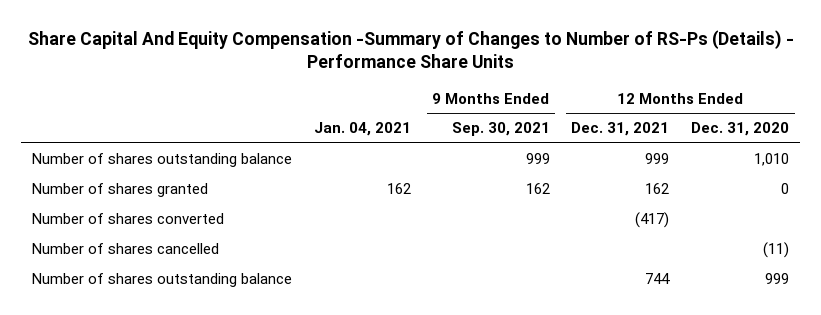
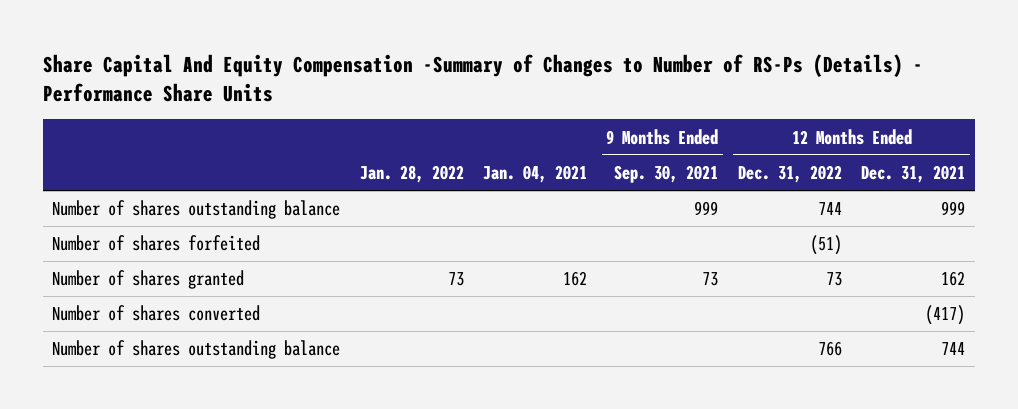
- | Jan. 04, 2021 | 9 Months Ended Sep. 30, 2021 | 12 Months Ended Dec. 31, 2021 | 12 Months Ended Dec. 31, 2020
+ | Jan. 28, 2022 | Jan. 04, 2021 | 9 Months Ended Sep. 30, 2021 | 12 Months Ended Dec. 31, 2022 | 12 Months Ended Dec. 31, 2021
- Number of shares granted | 162 | 162 | 162 | 0
+ Number of shares forfeited | | | | (51) |
+ Number of shares granted | 73 | 162 | 73 | 73 | 162
- Number of shares cancelled | | | | (11)

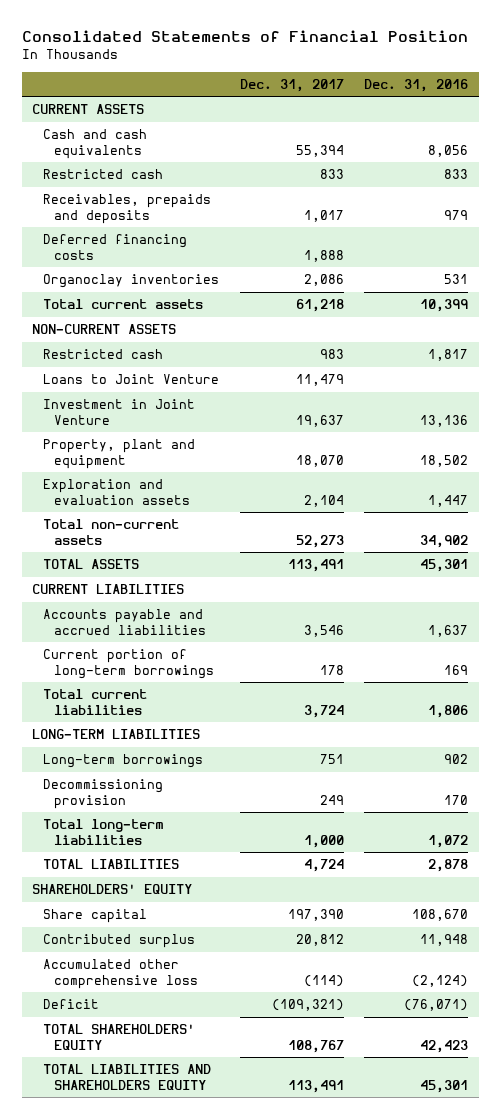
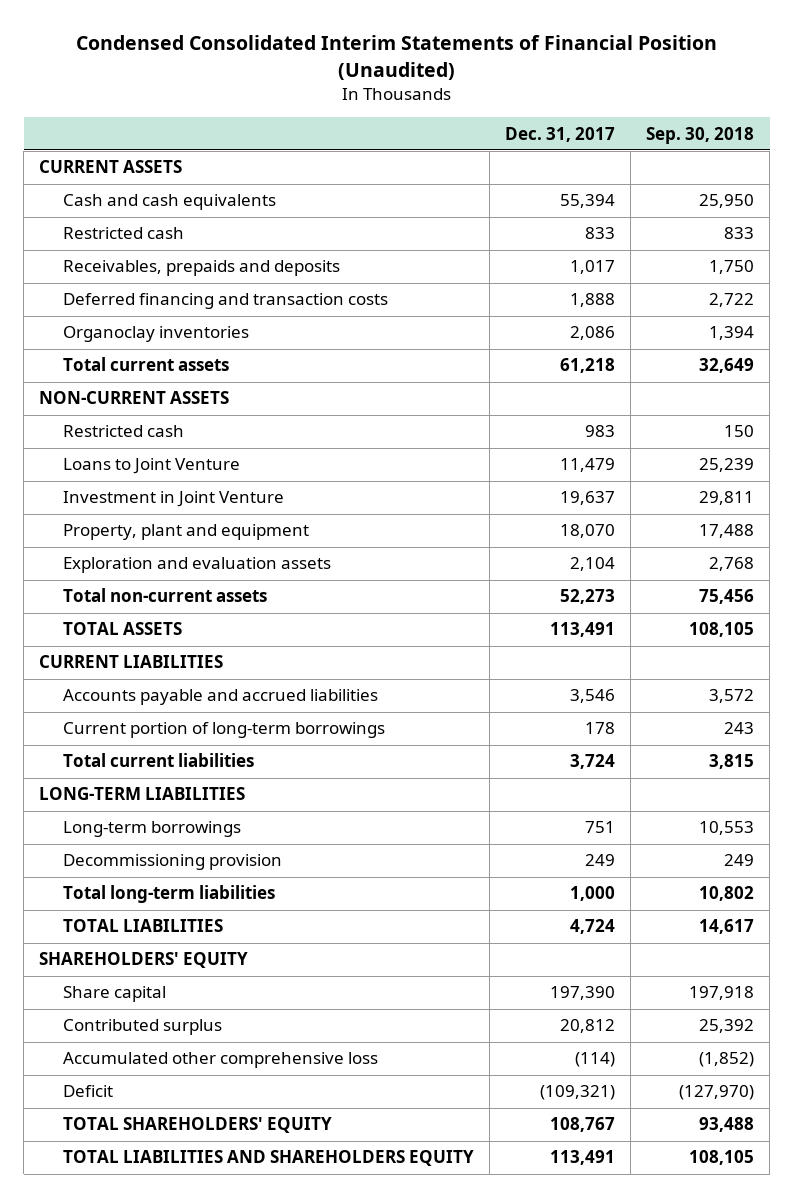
- Consolidated Statements of Financial Position
+ Condensed Consolidated Interim Statements of Financial Position (Unaudited)
- | Dec. 31, 2017 | Dec. 31, 2016
+ | Dec. 31, 2017 | Sep. 30, 2018
- Deferred financing costs | 1,888 |
+ Deferred financing and transaction costs | 1,888 | 2,722

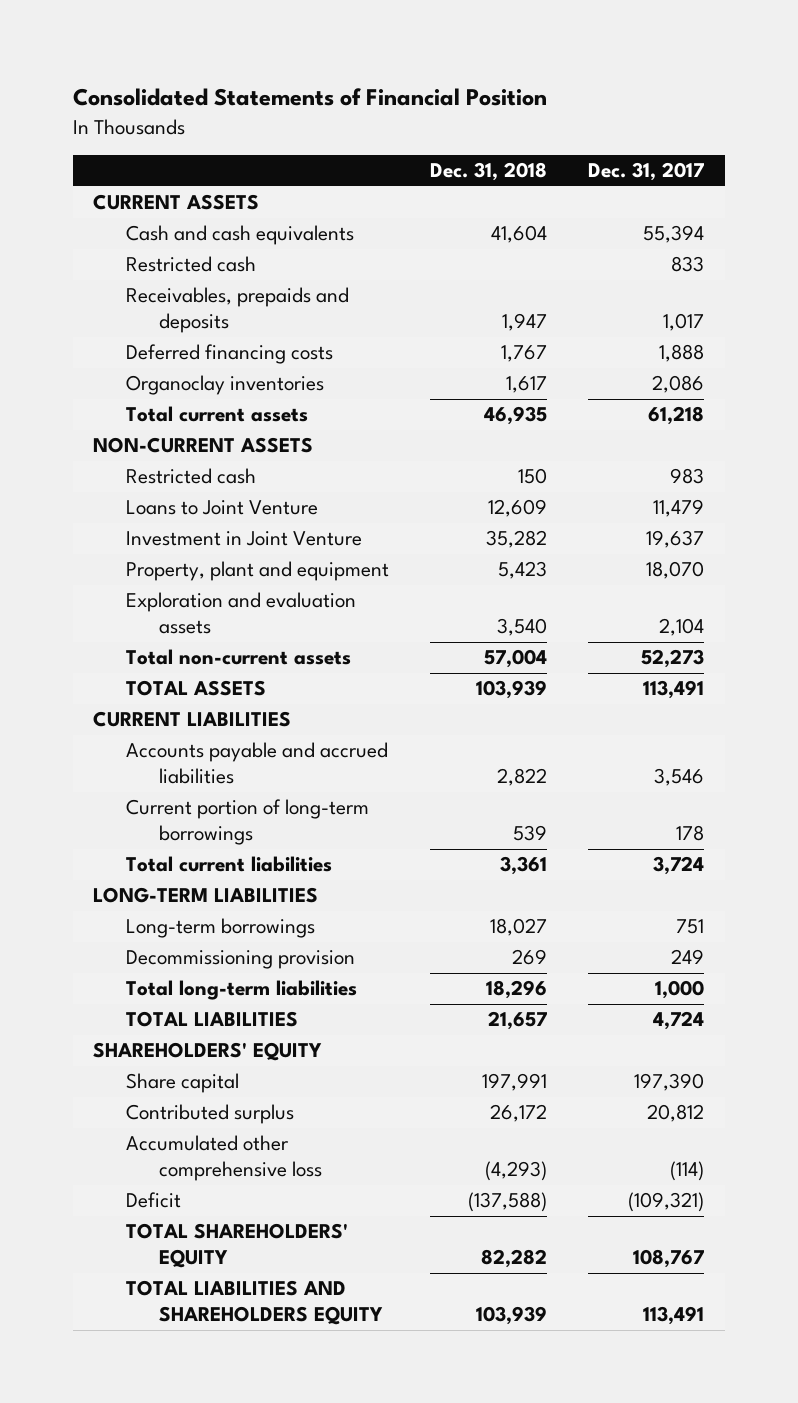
- Condensed Consolidated Interim Statements of Financial Position (Unaudited)
+ Consolidated Statements of Financial Position
- | Dec. 31, 2017 | Sep. 30, 2018
+ | Dec. 31, 2018 | Dec. 31, 2017
- Deferred financing and transaction costs | 1,888 | 2,722
+ Deferred financing costs | 1,767 | 1,888

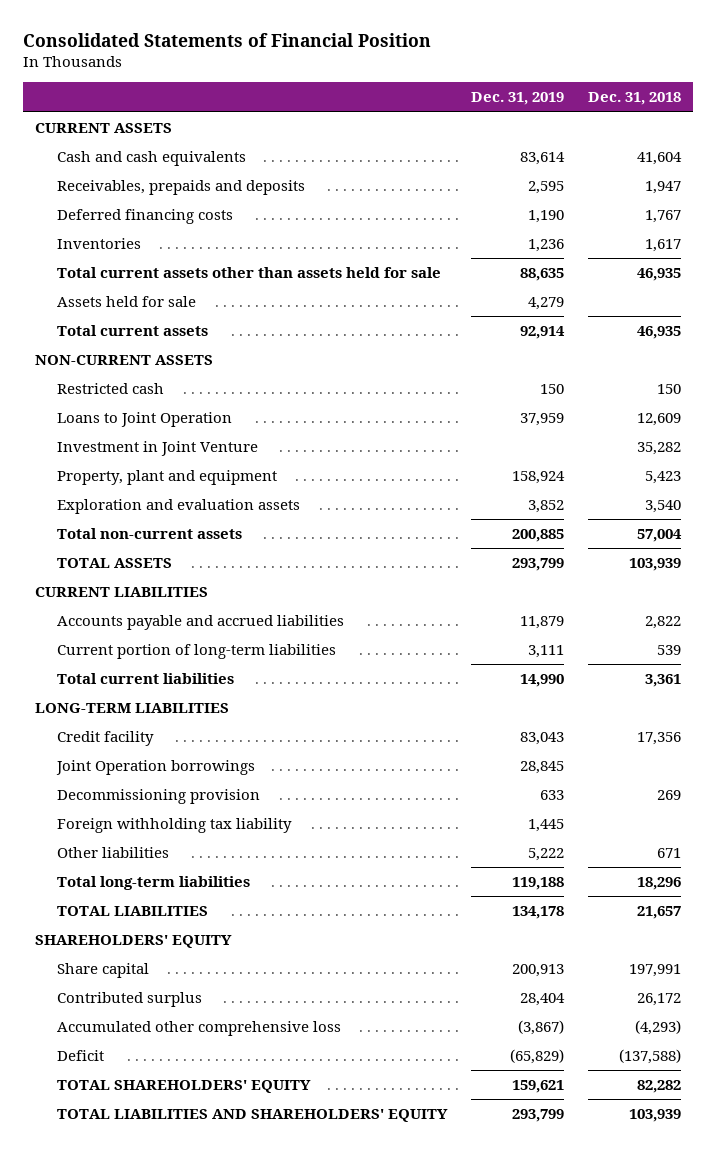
- | Dec. 31, 2018 | Dec. 31, 2017
+ | Dec. 31, 2019 | Dec. 31, 2018
- Restricted cash | | 833
- Organoclay inventories | 1,617 | 2,086
+ Inventories | 1,236 | 1,617
+ Total current assets other than assets held for sale | 88,635 | 46,935
+ Assets held for sale | 4,279 |
- Loans to Joint Venture | 12,609 | 11,479
+ Loans to Joint Operation | 37,959 | 12,609
- Current portion of long-term borrowings | 539 | 178
+ Current portion of long-term liabilities | 3,111 | 539
- Long-term borrowings | 18,027 | 751
+ Credit facility | 83,043 | 17,356
+ Joint Operation borrowings | 28,845 |
+ Foreign withholding tax liability | 1,445 |
+ Other liabilities | 5,222 | 671
- TOTAL LIABILITIES AND SHAREHOLDERS EQUITY | 103,939 | 113,491
+ TOTAL LIABILITIES AND SHAREHOLDERS' EQUITY | 293,799 | 103,939

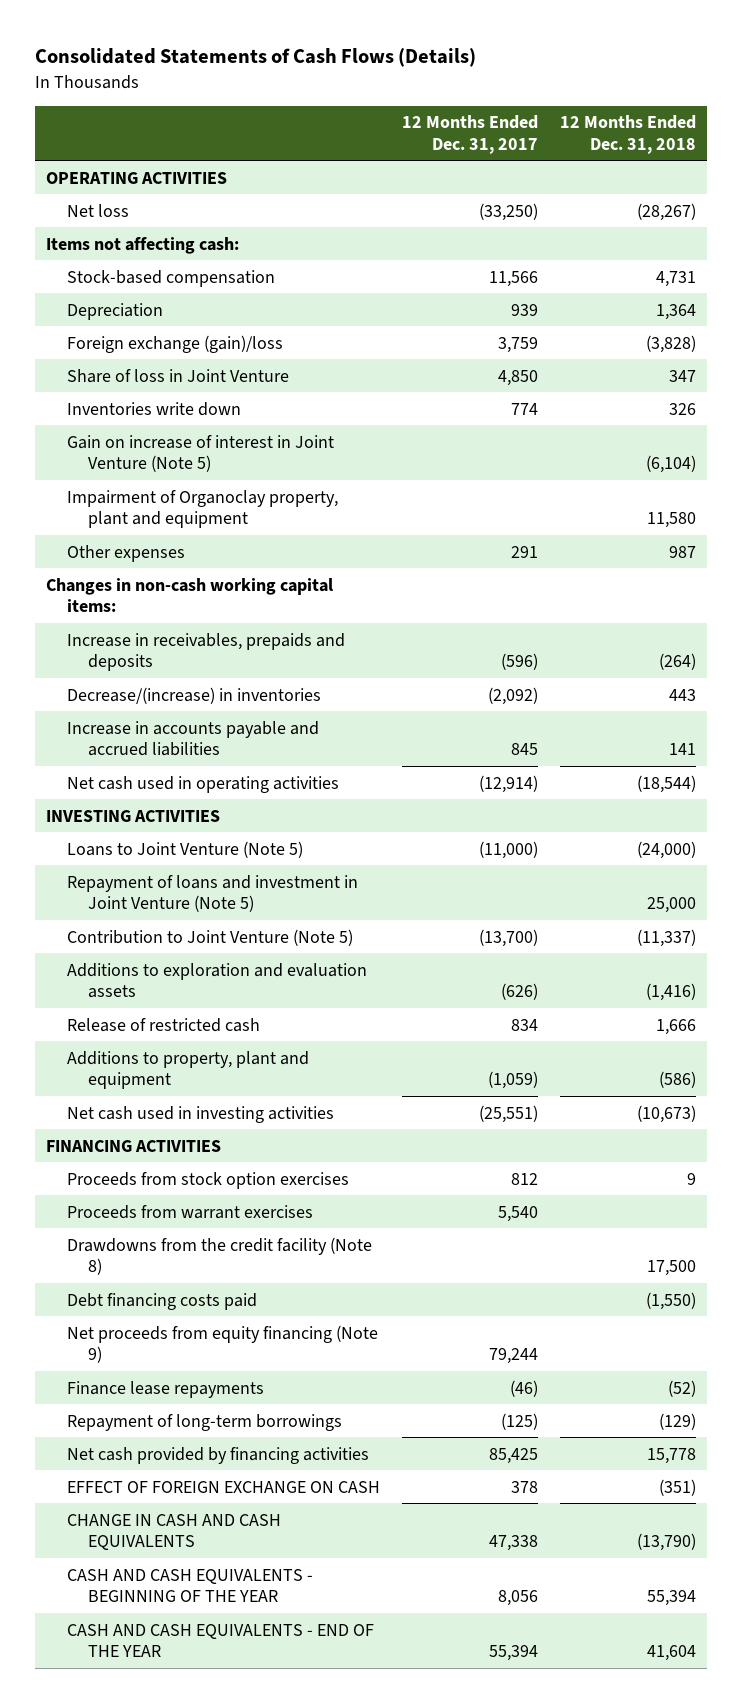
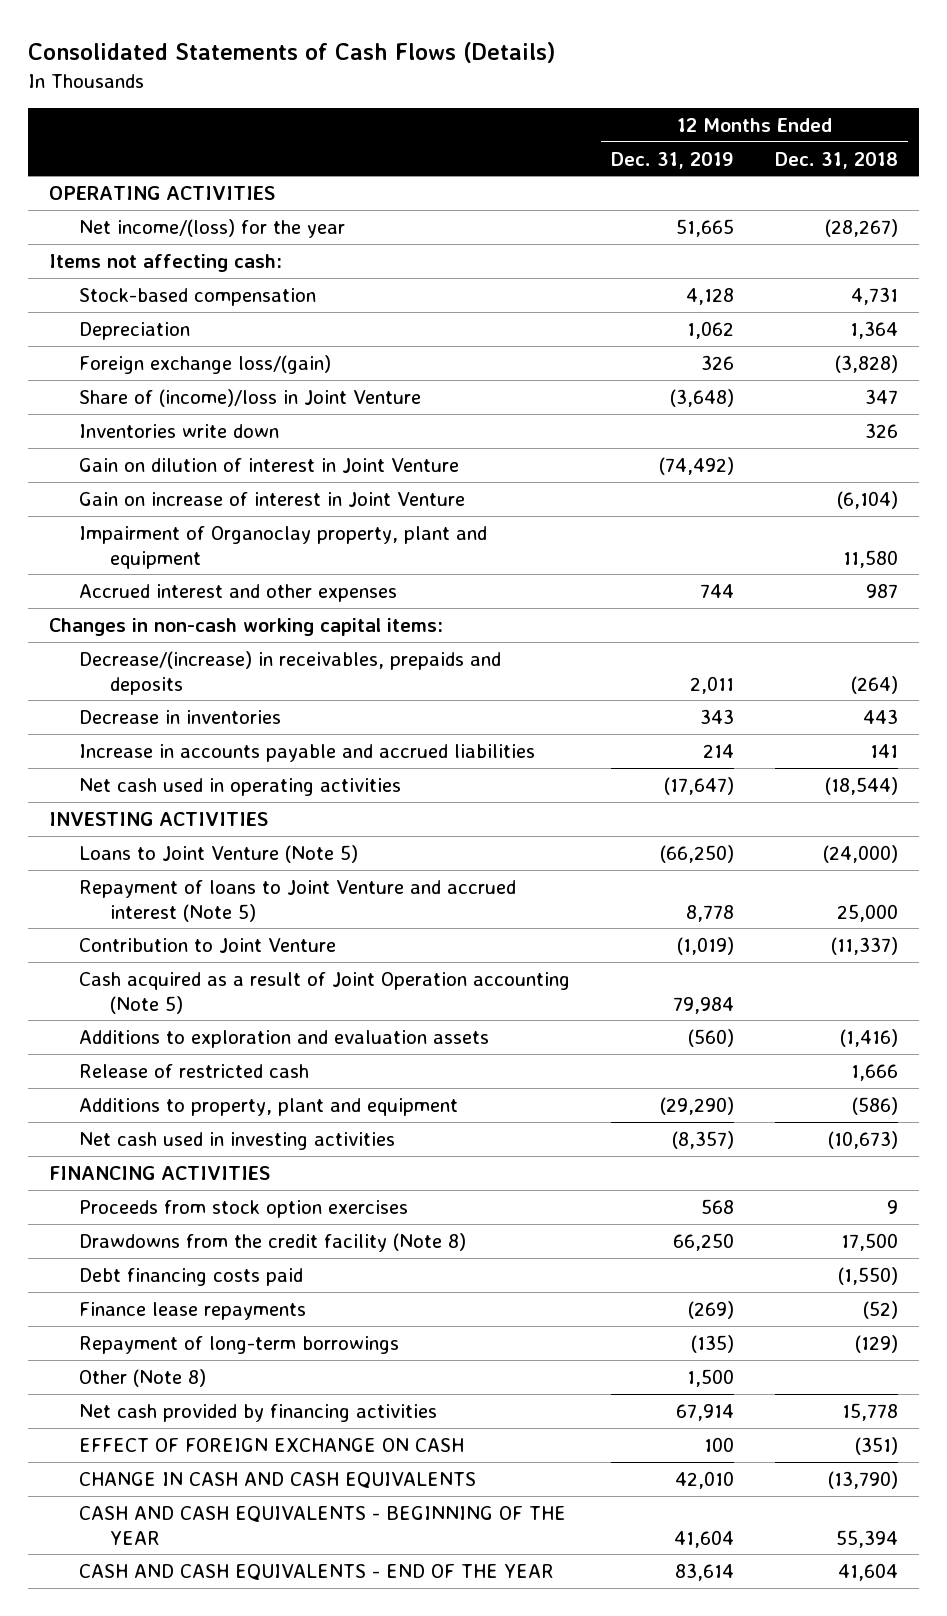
- | 12 Months Ended Dec. 31, 2017 | 12 Months Ended Dec. 31, 2018
+ | 12 Months Ended Dec. 31, 2019 | 12 Months Ended Dec. 31, 2018
- Net loss | (33,250) | (28,267)
+ Net income/(loss) for the year | 51,665 | (28,267)
- Foreign exchange (gain)/loss | 3,759 | (3,828)
- Share of loss in Joint Venture | 4,850 | 347
+ Foreign exchange loss/(gain) | 326 | (3,828)
+ Share of (income)/loss in Joint Venture | (3,648) | 347
- Gain on increase of interest in Joint Venture (Note 5) | | (6,104)
+ Gain on dilution of interest in Joint Venture | (74,492) |
+ Gain on increase of interest in Joint Venture | | (6,104)
- Other expenses | 291 | 987
+ Accrued interest and other expenses | 744 | 987
- Increase in receivables, prepaids and deposits | (596) | (264)
- Decrease/(increase) in inventories | (2,092) | 443
+ Decrease/(increase) in receivables, prepaids and deposits | 2,011 | (264)
+ Decrease in inventories | 343 | 443
- Repayment of loans and investment in Joint Venture (Note 5) | | 25,000
- Contribution to Joint Venture (Note 5) | (13,700) | (11,337)
+ Repayment of loans to Joint Venture and accrued interest (Note 5) | 8,778 | 25,000
+ Contribution to Joint Venture | (1,019) | (11,337)
+ Cash acquired as a result of Joint Operation accounting (Note 5) | 79,984 |
- Proceeds from warrant exercises | 5,540 |
- Net proceeds from equity financing (Note 9) | 79,244 |
+ Other (Note 8) | 1,500 |

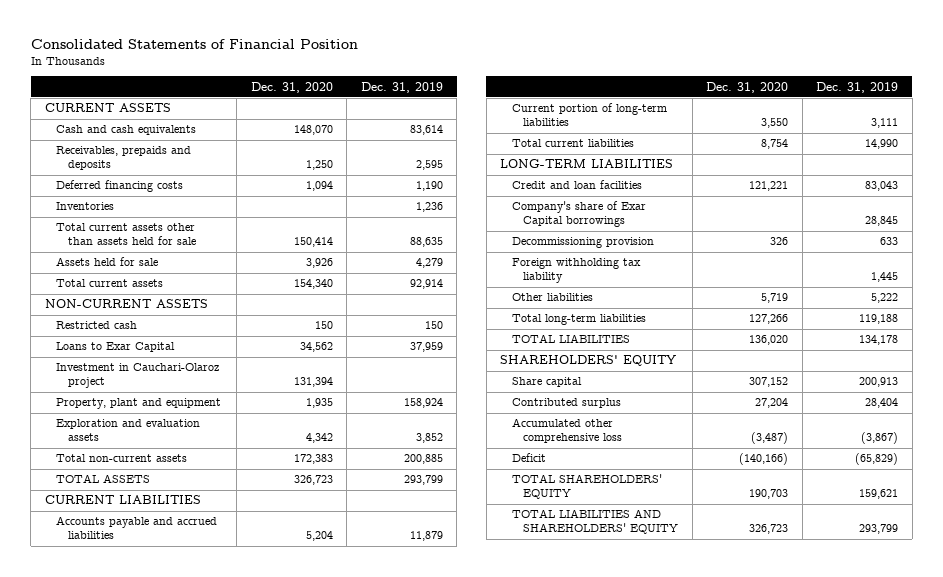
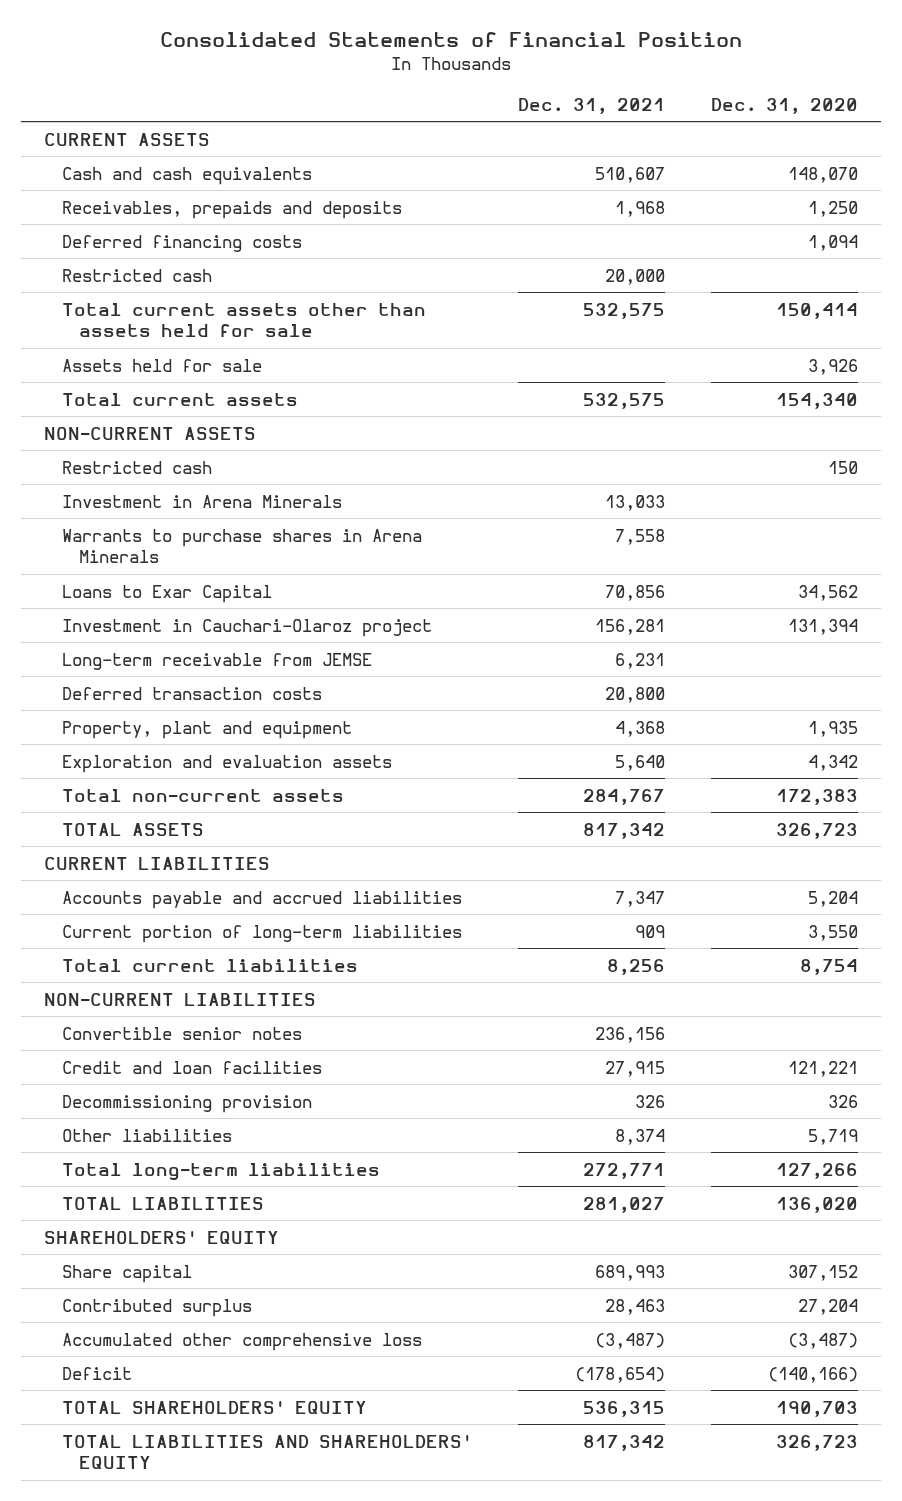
- | Dec. 31, 2020 | Dec. 31, 2019
+ | Dec. 31, 2021 | Dec. 31, 2020
- Inventories | | 1,236
+ Restricted cash | 20,000 |
+ Investment in Arena Minerals | 13,033 |
+ Warrants to purchase shares in Arena Minerals | 7,558 |
+ Long-term receivable from JEMSE | 6,231 |
+ Deferred transaction costs | 20,800 |
- LONG-TERM LIABILITIES
+ NON-CURRENT LIABILITIES
+ Convertible senior notes | 236,156 |
- Company's share of Exar Capital borrowings | | 28,845
- Foreign withholding tax liability | | 1,445

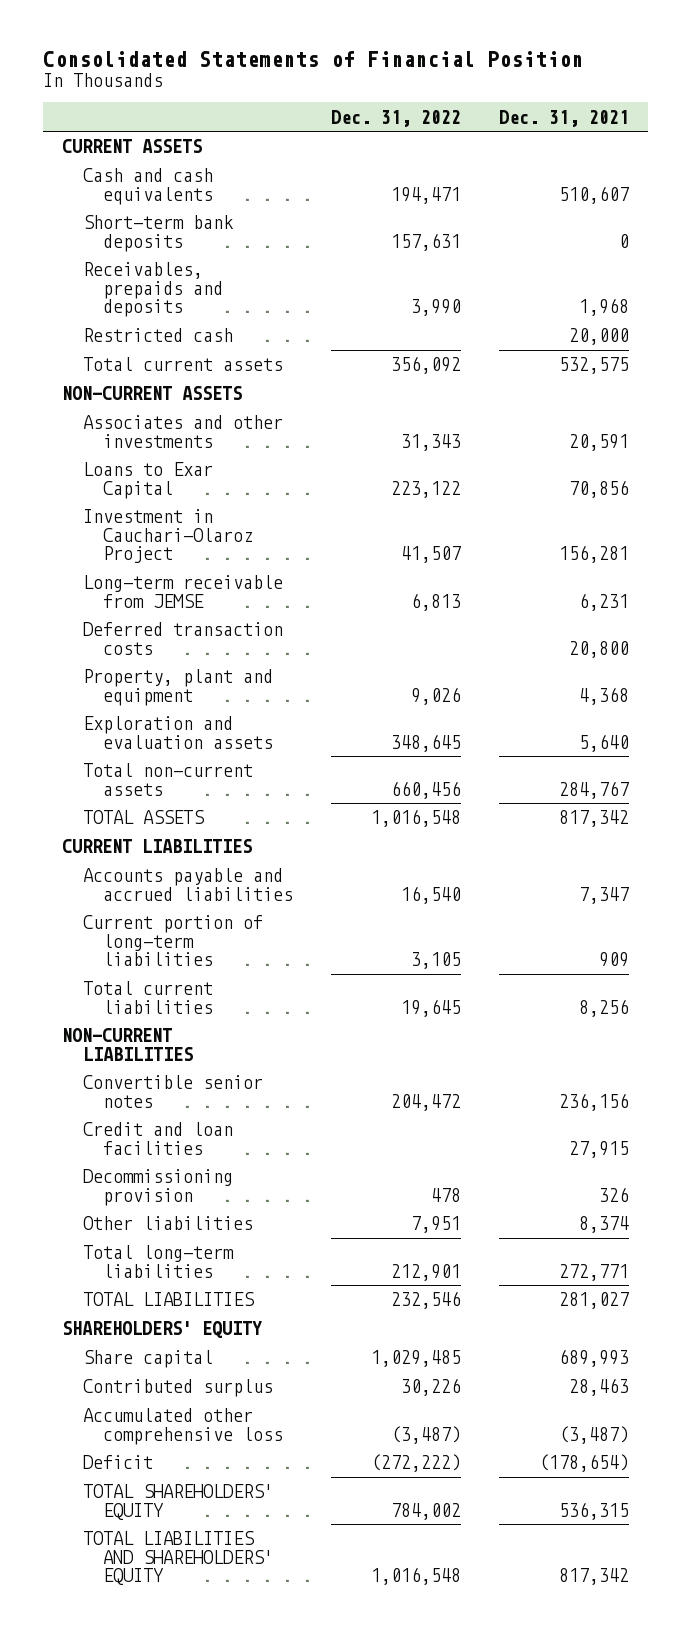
- | Dec. 31, 2021 | Dec. 31, 2020
+ | Dec. 31, 2022 | Dec. 31, 2021
+ Short-term bank deposits | 157,631 | 0
- Deferred financing costs | | 1,094
- Total current assets other than assets held for sale | 532,575 | 150,414
- Assets held for sale | | 3,926
- Restricted cash | | 150
- Investment in Arena Minerals | 13,033 |
- Warrants to purchase shares in Arena Minerals | 7,558 |
+ Associates and other investments | 31,343 | 20,591
- Investment in Cauchari-Olaroz project | 156,281 | 131,394
+ Investment in Cauchari-Olaroz Project | 41,507 | 156,281

